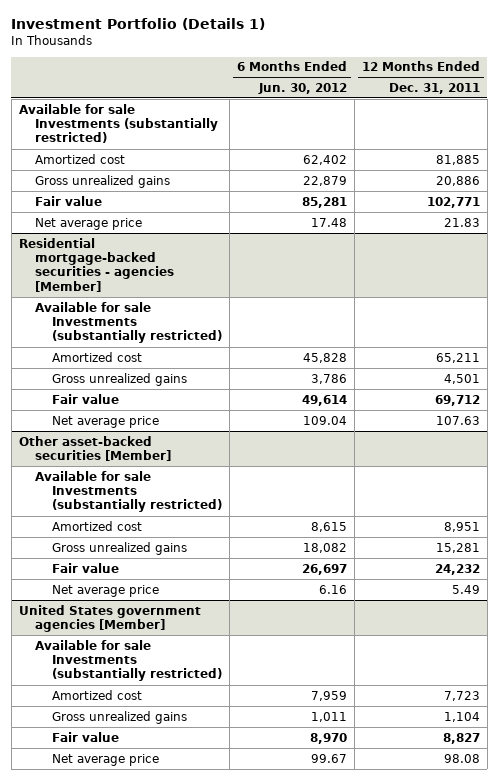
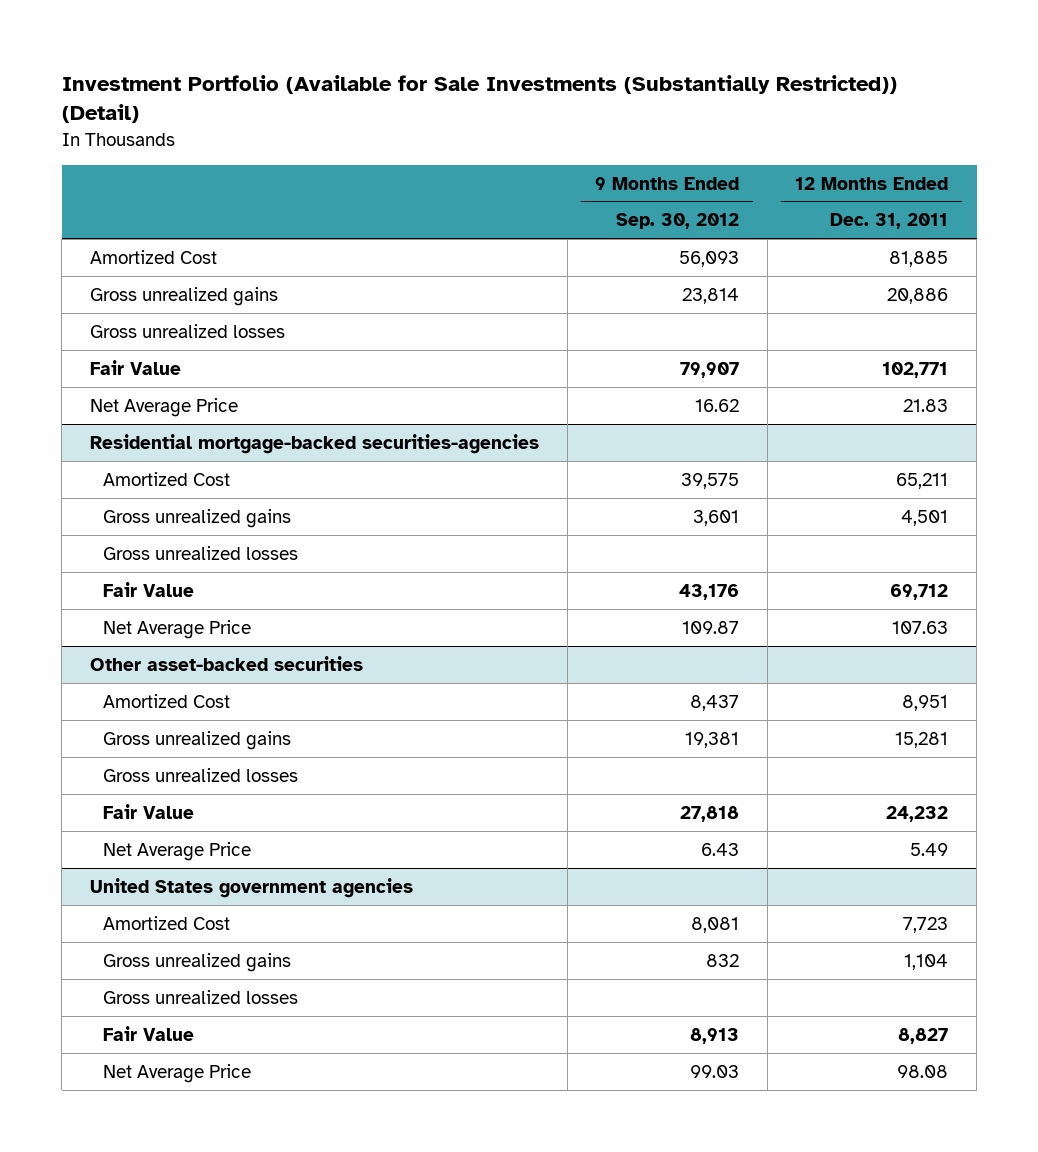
- Investment Portfolio (Details 1)
+ Investment Portfolio (Available for Sale Investments (Substantially Restricted)) (Detail)
- | 6 Months Ended Jun. 30, 2012 | 12 Months Ended Dec. 31, 2011
+ | 9 Months Ended Sep. 30, 2012 | 12 Months Ended Dec. 31, 2011
- Available for sale Investments (substantially restricted)
- Amortized cost | 62,402 | 81,885
+ Amortized Cost | 56,093 | 81,885
- Fair value | 85,281 | 102,771
- Net average price | 17.48 | 21.83
- Residential mortgage-backed securities - agencies [Member]
- Available for sale Investments (substantially restricted)
- Amortized cost | 45,828 | 65,211
+ Gross unrealized losses
+ Fair Value | 79,907 | 102,771
+ Net Average Price | 16.62 | 21.83
+ Residential mortgage-backed securities-agencies
+ Amortized Cost | 39,575 | 65,211
- Fair value | 49,614 | 69,712
- Net average price | 109.04 | 107.63
- Other asset-backed securities [Member]
- Available for sale Investments (substantially restricted)
- Amortized cost | 8,615 | 8,951
+ Gross unrealized losses
+ Fair Value | 43,176 | 69,712
+ Net Average Price | 109.87 | 107.63
+ Other asset-backed securities
+ Amortized Cost | 8,437 | 8,951
- Fair value | 26,697 | 24,232
- Net average price | 6.16 | 5.49
- United States government agencies [Member]
- Available for sale Investments (substantially restricted)
- Amortized cost | 7,959 | 7,723
+ Gross unrealized losses
+ Fair Value | 27,818 | 24,232
+ Net Average Price | 6.43 | 5.49
+ United States government agencies
+ Amortized Cost | 8,081 | 7,723
- Fair value | 8,970 | 8,827
- Net average price | 99.67 | 98.08
+ Gross unrealized losses
+ Fair Value | 8,913 | 8,827
+ Net Average Price | 99.03 | 98.08

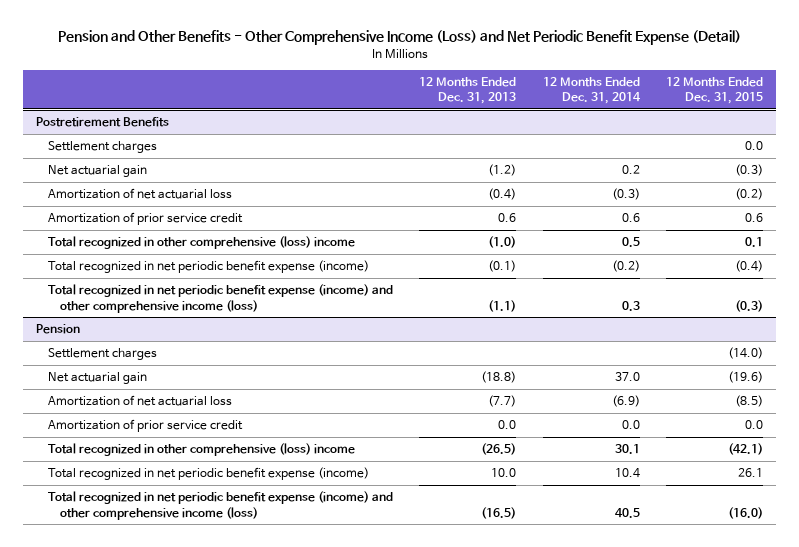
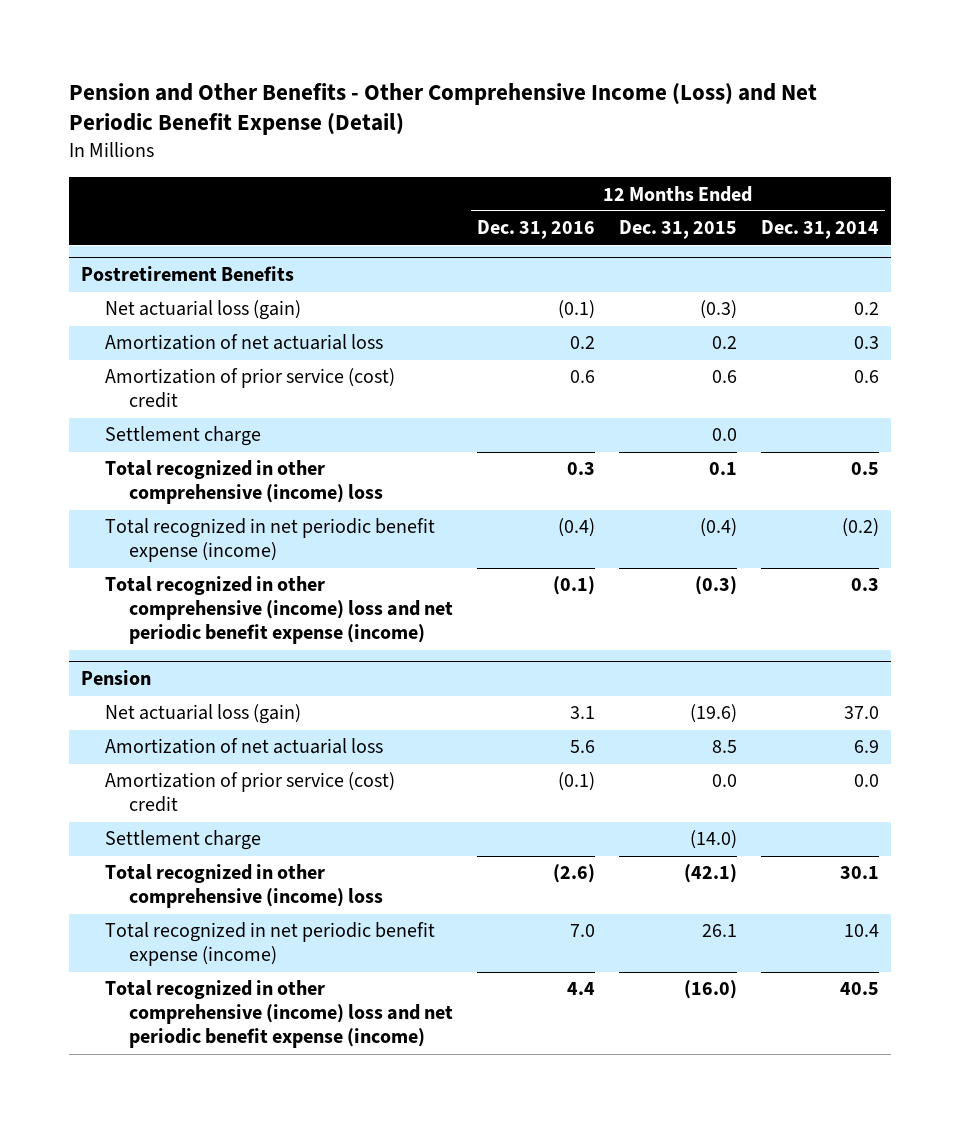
- | 12 Months Ended Dec. 31, 2013 | 12 Months Ended Dec. 31, 2014 | 12 Months Ended Dec. 31, 2015
+ | 12 Months Ended Dec. 31, 2016 | 12 Months Ended Dec. 31, 2015 | 12 Months Ended Dec. 31, 2014
@ Postretirement Benefits
- Settlement charges | | | 0.0
- Net actuarial gain | (1.2) | 0.2 | (0.3)
- Amortization of net actuarial loss | (0.4) | (0.3) | (0.2)
- Amortization of prior service credit | 0.6 | 0.6 | 0.6
- Total recognized in other comprehensive (loss) income | (1.0) | 0.5 | 0.1
+ Net actuarial loss (gain) | (0.1) | (0.3) | 0.2
+ Amortization of net actuarial loss | 0.2 | 0.2 | 0.3
+ Amortization of prior service (cost) credit | 0.6 | 0.6 | 0.6
+ Settlement charge | | 0.0 |
+ Total recognized in other comprehensive (income) loss | 0.3 | 0.1 | 0.5
- Total recognized in net periodic benefit expense (income) and other comprehensive income (loss) | (1.1) | 0.3 | (0.3)
+ Total recognized in other comprehensive (income) loss and net periodic benefit expense (income) | (0.1) | (0.3) | 0.3
@ Pension
- Settlement charges | | | (14.0)
- Net actuarial gain | (18.8) | 37.0 | (19.6)
- Amortization of net actuarial loss | (7.7) | (6.9) | (8.5)
- Amortization of prior service credit | 0.0 | 0.0 | 0.0
- Total recognized in other comprehensive (loss) income | (26.5) | 30.1 | (42.1)
+ Net actuarial loss (gain) | 3.1 | (19.6) | 37.0
+ Amortization of net actuarial loss | 5.6 | 8.5 | 6.9
+ Amortization of prior service (cost) credit | (0.1) | 0.0 | 0.0
+ Settlement charge | | (14.0) |
+ Total recognized in other comprehensive (income) loss | (2.6) | (42.1) | 30.1
- Total recognized in net periodic benefit expense (income) and other comprehensive income (loss) | (16.5) | 40.5 | (16.0)
+ Total recognized in other comprehensive (income) loss and net periodic benefit expense (income) | 4.4 | (16.0) | 40.5

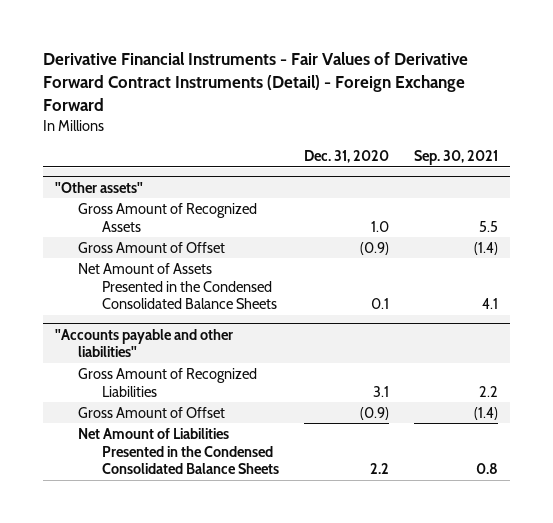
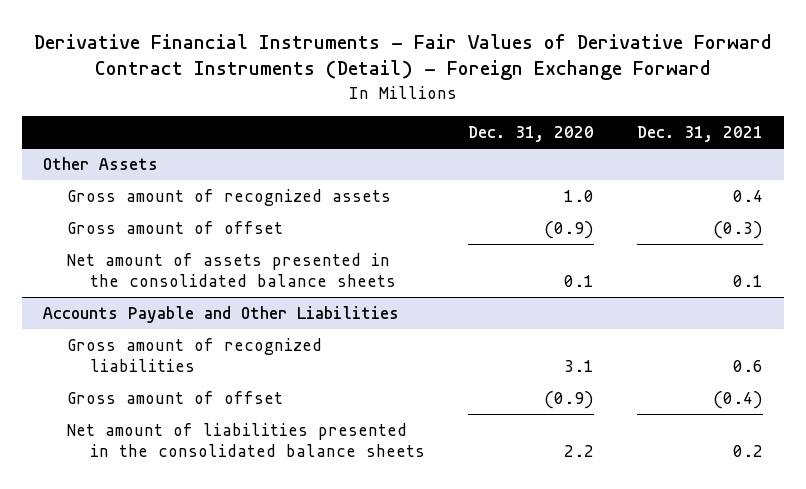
- | Dec. 31, 2020 | Sep. 30, 2021
+ | Dec. 31, 2020 | Dec. 31, 2021
- "Other assets"
- Gross Amount of Recognized Assets | 1.0 | 5.5
- Gross Amount of Offset | (0.9) | (1.4)
- Net Amount of Assets Presented in the Condensed Consolidated Balance Sheets | 0.1 | 4.1
- "Accounts payable and other liabilities"
- Gross Amount of Recognized Liabilities | 3.1 | 2.2
- Gross Amount of Offset | (0.9) | (1.4)
- Net Amount of Liabilities Presented in the Condensed Consolidated Balance Sheets | 2.2 | 0.8
+ Other Assets
+ Gross amount of recognized assets | 1.0 | 0.4
+ Gross amount of offset | (0.9) | (0.3)
+ Net amount of assets presented in the consolidated balance sheets | 0.1 | 0.1
+ Accounts Payable and Other Liabilities
+ Gross amount of recognized liabilities | 3.1 | 0.6
+ Gross amount of offset | (0.9) | (0.4)
+ Net amount of liabilities presented in the consolidated balance sheets | 2.2 | 0.2

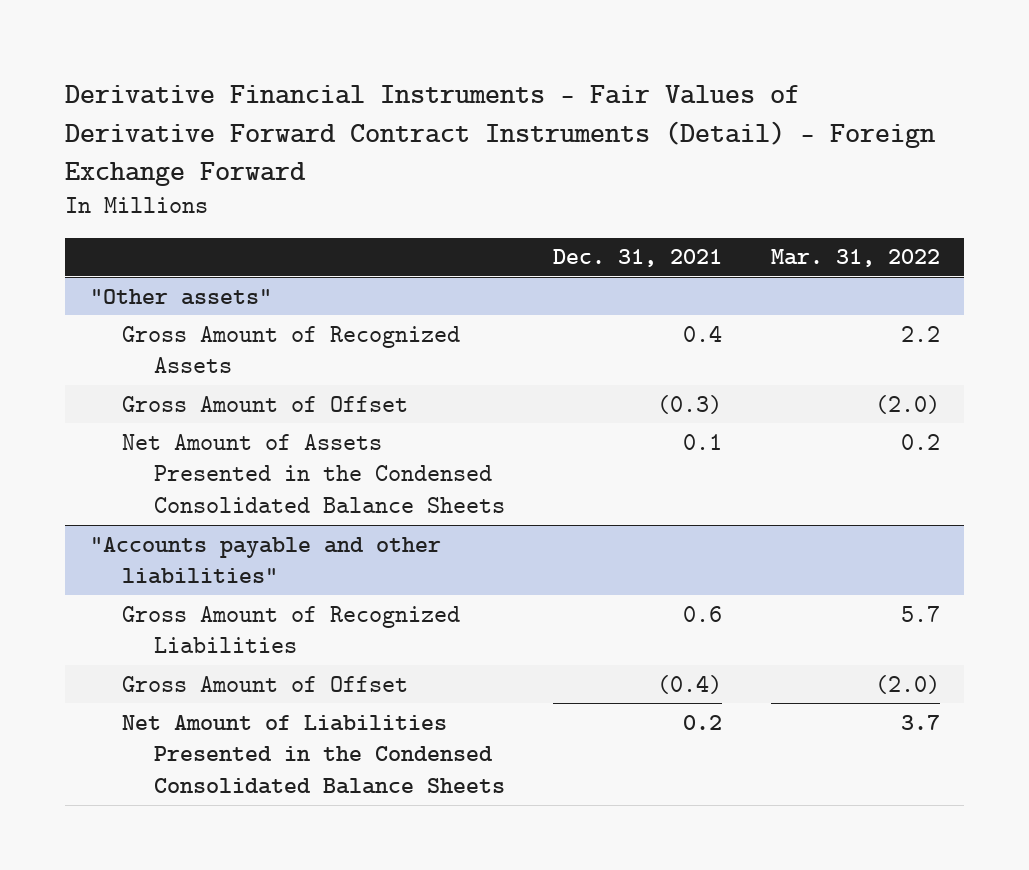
- | Dec. 31, 2020 | Dec. 31, 2021
+ | Dec. 31, 2021 | Mar. 31, 2022
- Other Assets
- Gross amount of recognized assets | 1.0 | 0.4
- Gross amount of offset | (0.9) | (0.3)
- Net amount of assets presented in the consolidated balance sheets | 0.1 | 0.1
- Accounts Payable and Other Liabilities
- Gross amount of recognized liabilities | 3.1 | 0.6
- Gross amount of offset | (0.9) | (0.4)
- Net amount of liabilities presented in the consolidated balance sheets | 2.2 | 0.2
+ "Other assets"
+ Gross Amount of Recognized Assets | 0.4 | 2.2
+ Gross Amount of Offset | (0.3) | (2.0)
+ Net Amount of Assets Presented in the Condensed Consolidated Balance Sheets | 0.1 | 0.2
+ "Accounts payable and other liabilities"
+ Gross Amount of Recognized Liabilities | 0.6 | 5.7
+ Gross Amount of Offset | (0.4) | (2.0)
+ Net Amount of Liabilities Presented in the Condensed Consolidated Balance Sheets | 0.2 | 3.7

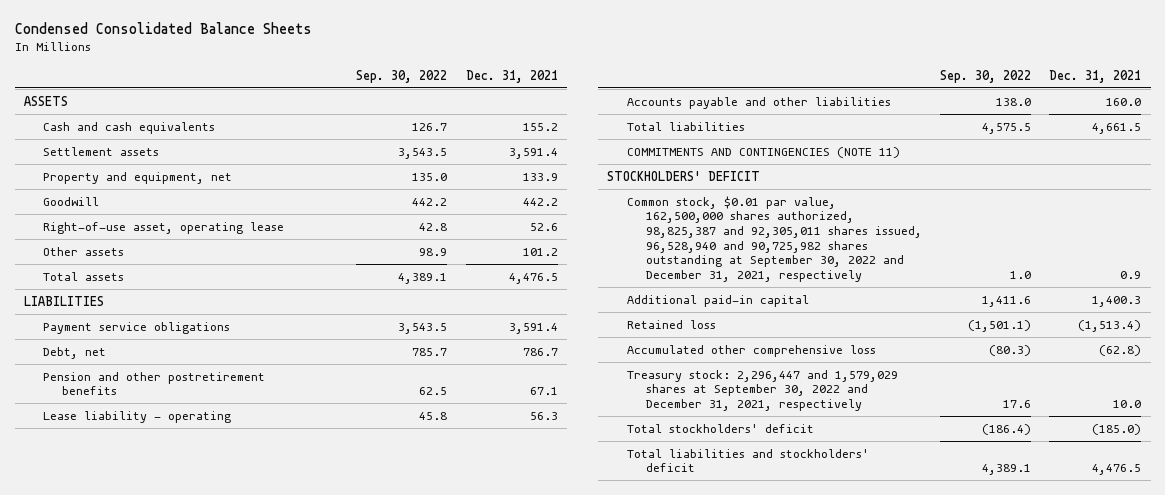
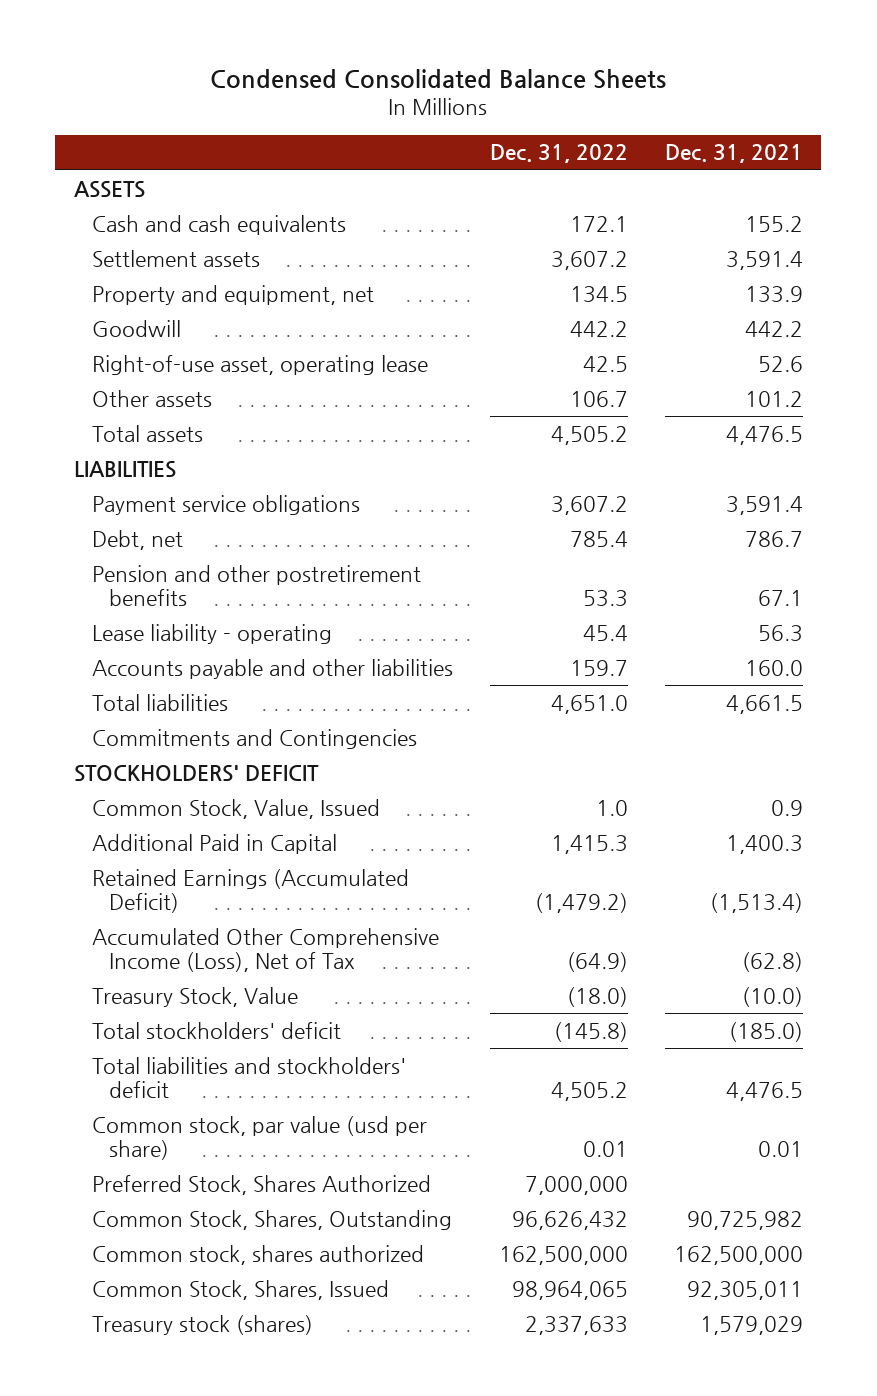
- | Sep. 30, 2022 | Dec. 31, 2021
+ | Dec. 31, 2022 | Dec. 31, 2021
- COMMITMENTS AND CONTINGENCIES (NOTE 11)
+ Commitments and Contingencies
- Common stock, $0.01 par value, 162,500,000 shares authorized, 98,825,387 and 92,305,011 shares issued, 96,528,940 and 90,725,982 shares outstanding at September 30, 2022 and December 31, 2021, respectively | 1.0 | 0.9
- Additional paid-in capital | 1,411.6 | 1,400.3
- Retained loss | (1,501.1) | (1,513.4)
- Accumulated other comprehensive loss | (80.3) | (62.8)
- Treasury stock: 2,296,447 and 1,579,029 shares at September 30, 2022 and December 31, 2021, respectively | 17.6 | 10.0
+ Common Stock, Value, Issued | 1.0 | 0.9
+ Additional Paid in Capital | 1,415.3 | 1,400.3
+ Retained Earnings (Accumulated Deficit) | (1,479.2) | (1,513.4)
+ Accumulated Other Comprehensive Income (Loss), Net of Tax | (64.9) | (62.8)
+ Treasury Stock, Value | (18.0) | (10.0)
+ Common stock, par value (usd per share) | 0.01 | 0.01
+ Preferred Stock, Shares Authorized | 7,000,000 |
+ Common Stock, Shares, Outstanding | 96,626,432 | 90,725,982
+ Common stock, shares authorized | 162,500,000 | 162,500,000
+ Common Stock, Shares, Issued | 98,964,065 | 92,305,011
+ Treasury stock (shares) | 2,337,633 | 1,579,029

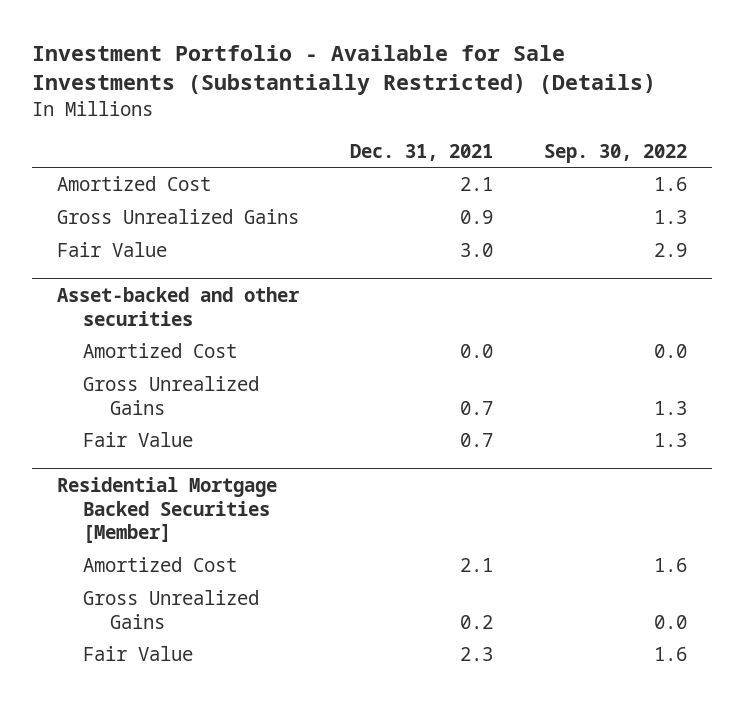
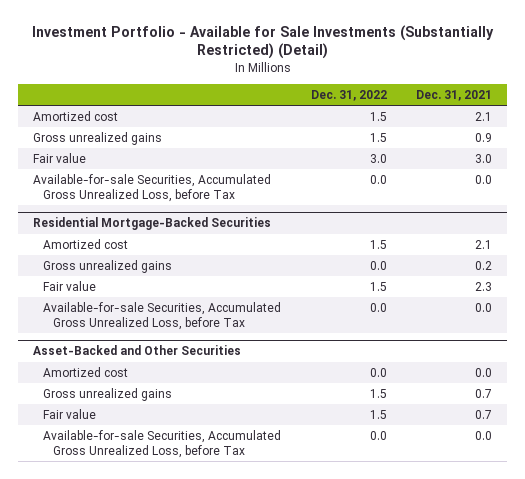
- Investment Portfolio - Available for Sale Investments (Substantially Restricted) (Details)
+ Investment Portfolio - Available for Sale Investments (Substantially Restricted) (Detail)
- | Dec. 31, 2021 | Sep. 30, 2022
+ | Dec. 31, 2022 | Dec. 31, 2021
- Amortized Cost | 2.1 | 1.6
- Gross Unrealized Gains | 0.9 | 1.3
- Fair Value | 3.0 | 2.9
- Asset-backed and other securities
- Amortized Cost | 0.0 | 0.0
- Gross Unrealized Gains | 0.7 | 1.3
- Fair Value | 0.7 | 1.3
- Residential Mortgage Backed Securities [Member]
- Amortized Cost | 2.1 | 1.6
- Gross Unrealized Gains | 0.2 | 0.0
- Fair Value | 2.3 | 1.6
+ Amortized cost | 1.5 | 2.1
+ Gross unrealized gains | 1.5 | 0.9
+ Fair value | 3.0 | 3.0
+ Available-for-sale Securities, Accumulated Gross Unrealized Loss, before Tax | 0.0 | 0.0
+ Residential Mortgage-Backed Securities
+ Amortized cost | 1.5 | 2.1
+ Gross unrealized gains | 0.0 | 0.2
+ Fair value | 1.5 | 2.3
+ Available-for-sale Securities, Accumulated Gross Unrealized Loss, before Tax | 0.0 | 0.0
+ Asset-Backed and Other Securities
+ Amortized cost | 0.0 | 0.0
+ Gross unrealized gains | 1.5 | 0.7
+ Fair value | 1.5 | 0.7
+ Available-for-sale Securities, Accumulated Gross Unrealized Loss, before Tax | 0.0 | 0.0

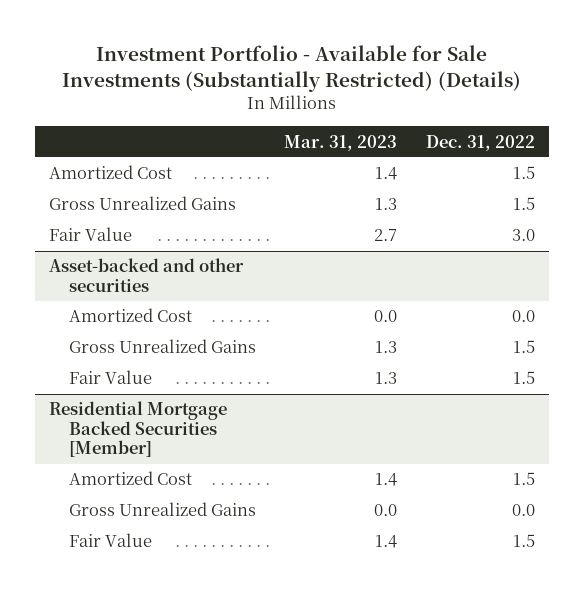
- Investment Portfolio - Available for Sale Investments (Substantially Restricted) (Detail)
+ Investment Portfolio - Available for Sale Investments (Substantially Restricted) (Details)
- | Dec. 31, 2022 | Dec. 31, 2021
+ | Mar. 31, 2023 | Dec. 31, 2022
- Amortized cost | 1.5 | 2.1
- Gross unrealized gains | 1.5 | 0.9
- Fair value | 3.0 | 3.0
- Available-for-sale Securities, Accumulated Gross Unrealized Loss, before Tax | 0.0 | 0.0
- Residential Mortgage-Backed Securities
- Amortized cost | 1.5 | 2.1
- Gross unrealized gains | 0.0 | 0.2
- Fair value | 1.5 | 2.3
- Available-for-sale Securities, Accumulated Gross Unrealized Loss, before Tax | 0.0 | 0.0
- Asset-Backed and Other Securities
- Amortized cost | 0.0 | 0.0
- Gross unrealized gains | 1.5 | 0.7
- Fair value | 1.5 | 0.7
- Available-for-sale Securities, Accumulated Gross Unrealized Loss, before Tax | 0.0 | 0.0
+ Amortized Cost | 1.4 | 1.5
+ Gross Unrealized Gains | 1.3 | 1.5
+ Fair Value | 2.7 | 3.0
+ Asset-backed and other securities
+ Amortized Cost | 0.0 | 0.0
+ Gross Unrealized Gains | 1.3 | 1.5
+ Fair Value | 1.3 | 1.5
+ Residential Mortgage Backed Securities [Member]
+ Amortized Cost | 1.4 | 1.5
+ Gross Unrealized Gains | 0.0 | 0.0
+ Fair Value | 1.4 | 1.5

